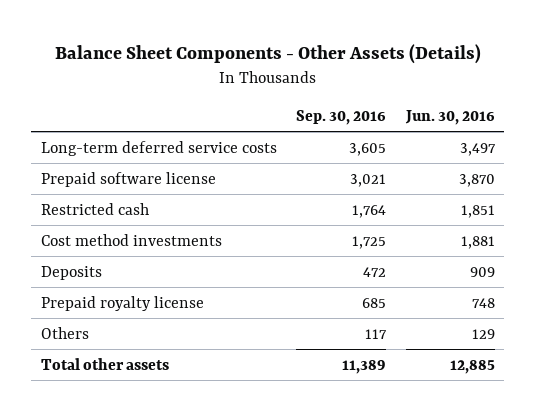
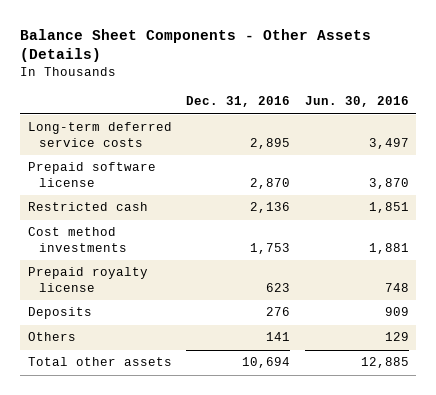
- | Sep. 30, 2016 | Jun. 30, 2016
+ | Dec. 31, 2016 | Jun. 30, 2016
moved down: Deposits | 276 | 909

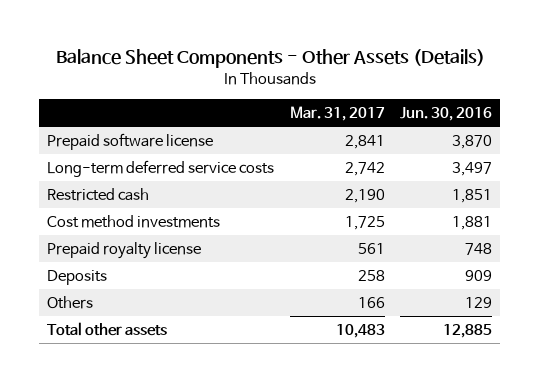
- | Dec. 31, 2016 | Jun. 30, 2016
+ | Mar. 31, 2017 | Jun. 30, 2016
moved down: Long-term deferred service costs | 2,742 | 3,497

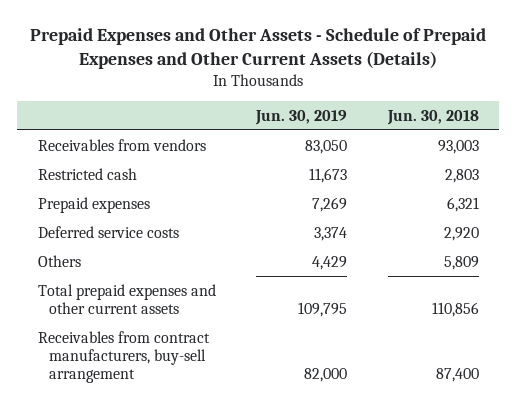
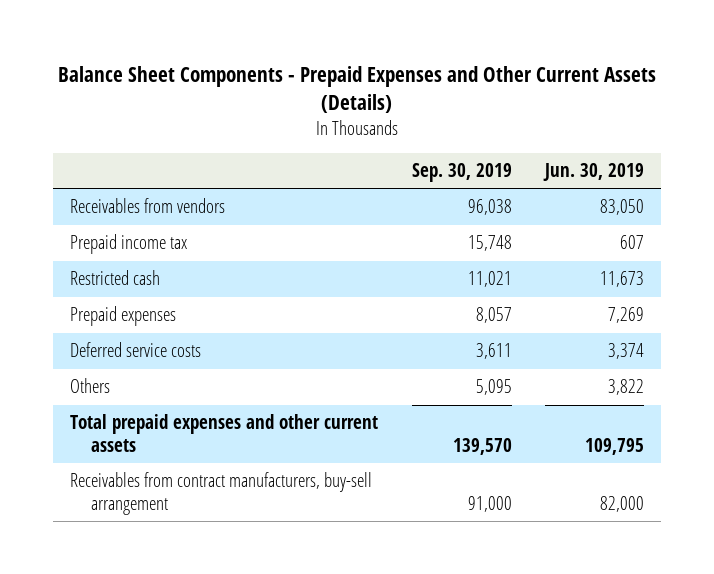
- Prepaid Expenses and Other Assets - Schedule of Prepaid Expenses and Other Current Assets (Details)
+ Balance Sheet Components - Prepaid Expenses and Other Current Assets (Details)
- | Jun. 30, 2019 | Jun. 30, 2018
+ | Sep. 30, 2019 | Jun. 30, 2019
+ Prepaid income tax | 15,748 | 607
- Others | 4,429 | 5,809
+ Others | 5,095 | 3,822

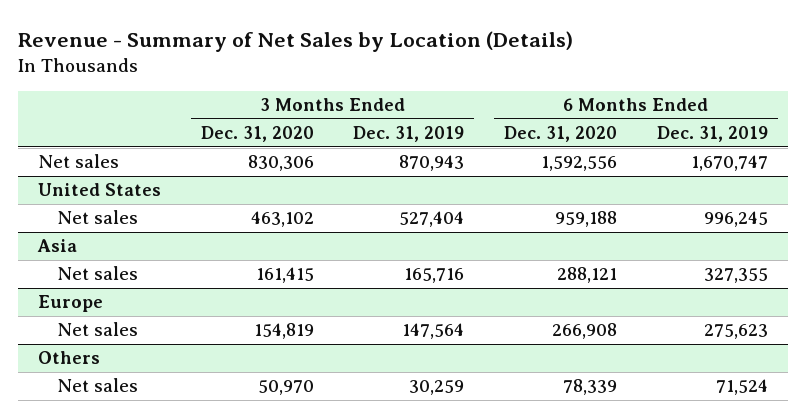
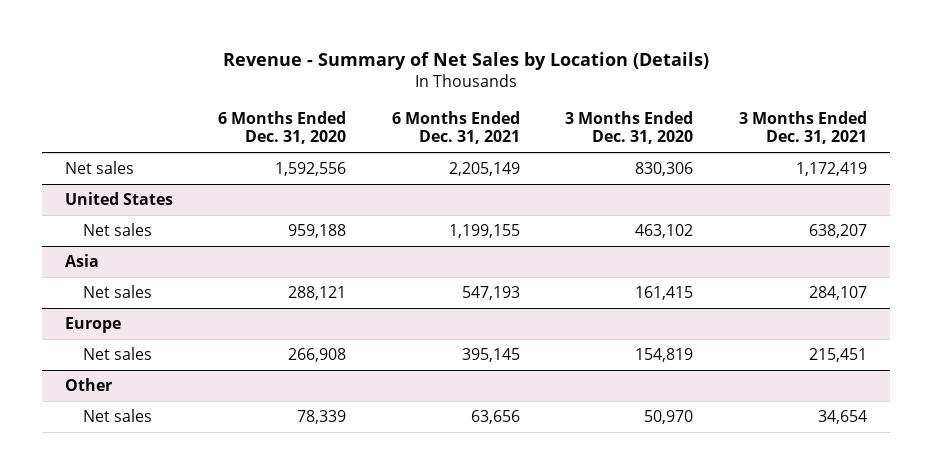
- | 3 Months Ended Dec. 31, 2020 | 3 Months Ended Dec. 31, 2019 | 6 Months Ended Dec. 31, 2020 | 6 Months Ended Dec. 31, 2019
+ | 6 Months Ended Dec. 31, 2020 | 6 Months Ended Dec. 31, 2021 | 3 Months Ended Dec. 31, 2020 | 3 Months Ended Dec. 31, 2021
- Others
+ Other

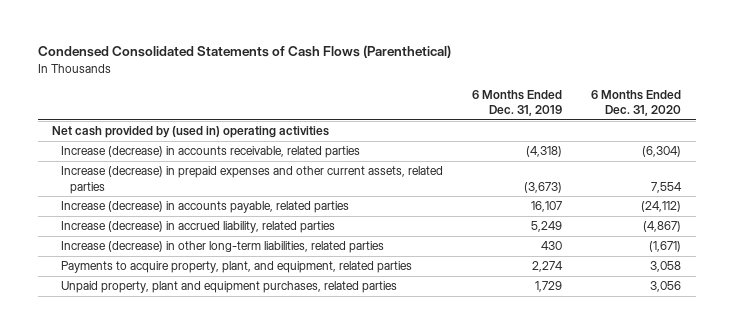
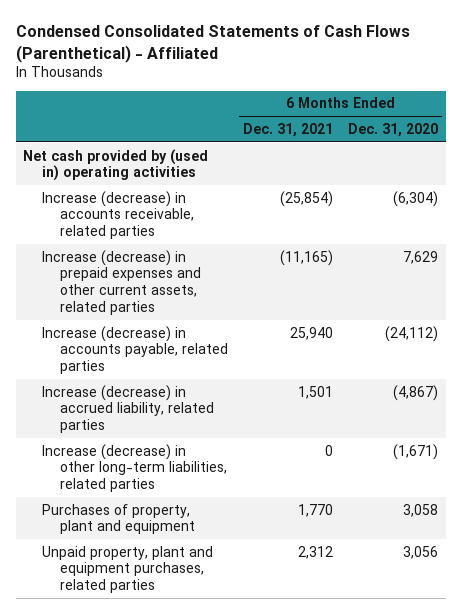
- Condensed Consolidated Statements of Cash Flows (Parenthetical)
+ Condensed Consolidated Statements of Cash Flows (Parenthetical) - Affiliated
- | 6 Months Ended Dec. 31, 2019 | 6 Months Ended Dec. 31, 2020
+ | 6 Months Ended Dec. 31, 2021 | 6 Months Ended Dec. 31, 2020
- Increase (decrease) in prepaid expenses and other current assets, related parties | (3,673) | 7,554
+ Increase (decrease) in prepaid expenses and other current assets, related parties | (11,165) | 7,629
- Payments to acquire property, plant, and equipment, related parties | 2,274 | 3,058
+ Purchases of property, plant and equipment | 1,770 | 3,058

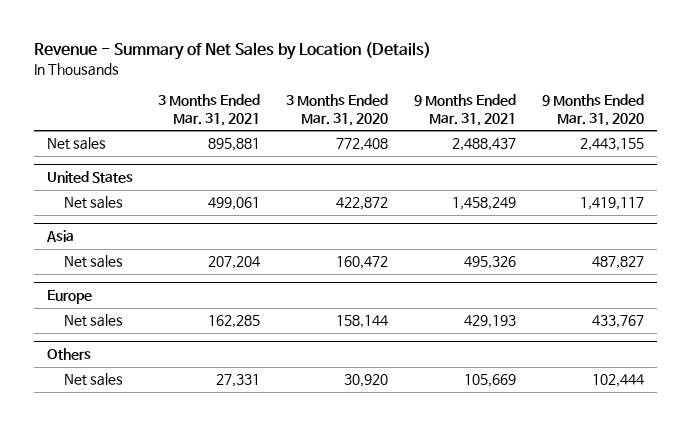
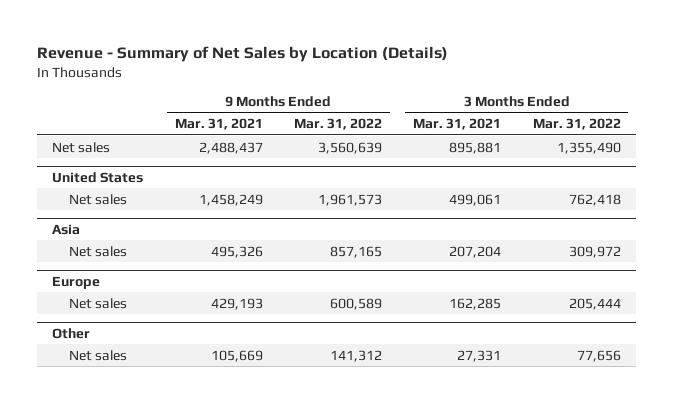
- | 3 Months Ended Mar. 31, 2021 | 3 Months Ended Mar. 31, 2020 | 9 Months Ended Mar. 31, 2021 | 9 Months Ended Mar. 31, 2020
+ | 9 Months Ended Mar. 31, 2021 | 9 Months Ended Mar. 31, 2022 | 3 Months Ended Mar. 31, 2021 | 3 Months Ended Mar. 31, 2022
- Others
+ Other

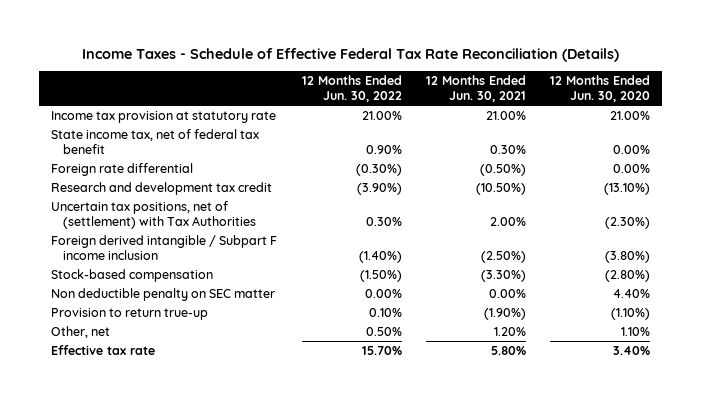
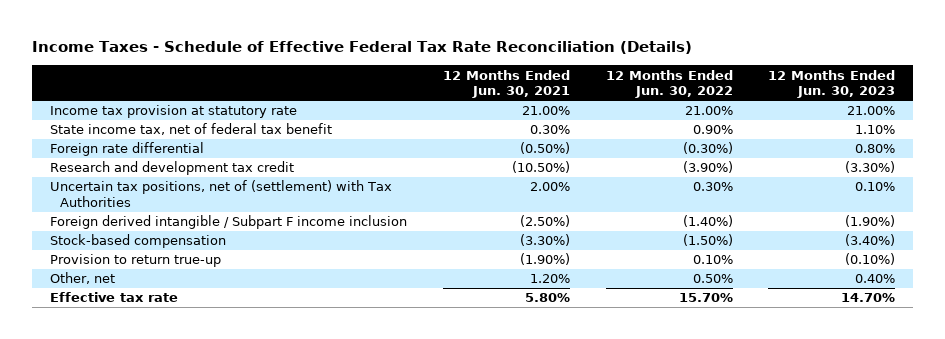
- | 12 Months Ended Jun. 30, 2022 | 12 Months Ended Jun. 30, 2021 | 12 Months Ended Jun. 30, 2020
+ | 12 Months Ended Jun. 30, 2021 | 12 Months Ended Jun. 30, 2022 | 12 Months Ended Jun. 30, 2023
- Non deductible penalty on SEC matter | 0.00% | 0.00% | 4.40%

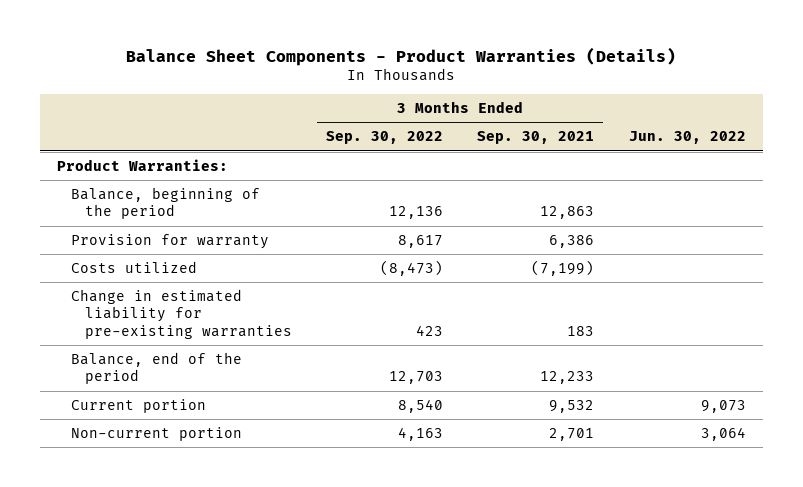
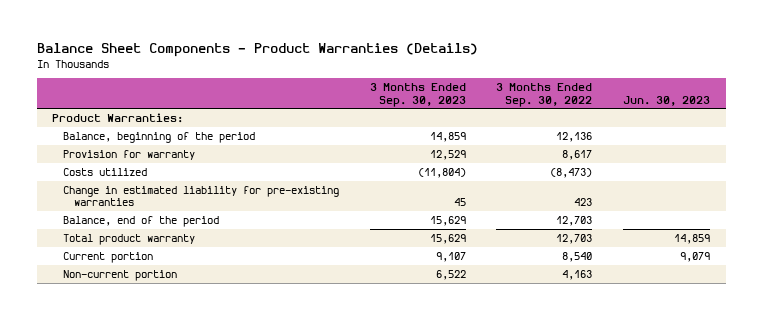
- | 3 Months Ended Sep. 30, 2022 | 3 Months Ended Sep. 30, 2021 | Jun. 30, 2022
+ | 3 Months Ended Sep. 30, 2023 | 3 Months Ended Sep. 30, 2022 | Jun. 30, 2023
+ Total product warranty | 15,629 | 12,703 | 14,859

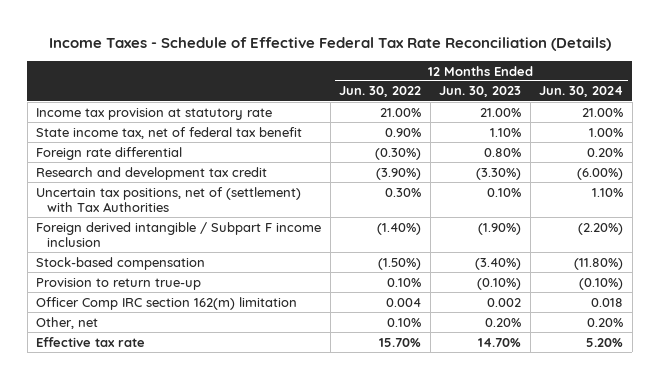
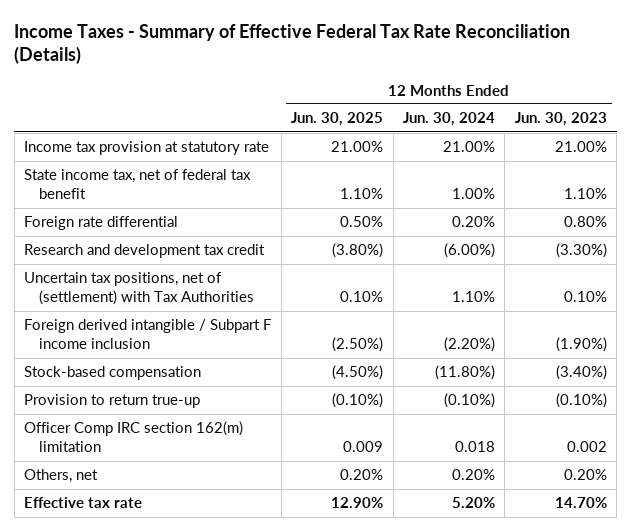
- Income Taxes - Schedule of Effective Federal Tax Rate Reconciliation (Details)
+ Income Taxes - Summary of Effective Federal Tax Rate Reconciliation (Details)
- | 12 Months Ended Jun. 30, 2022 | 12 Months Ended Jun. 30, 2023 | 12 Months Ended Jun. 30, 2024
+ | 12 Months Ended Jun. 30, 2025 | 12 Months Ended Jun. 30, 2024 | 12 Months Ended Jun. 30, 2023
- Other, net | 0.10% | 0.20% | 0.20%
+ Others, net | 0.20% | 0.20% | 0.20%

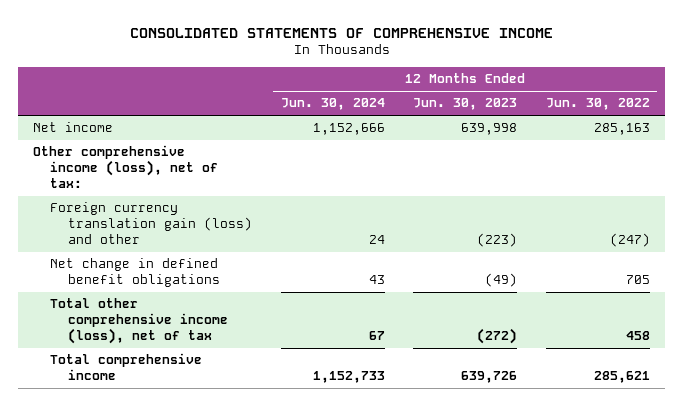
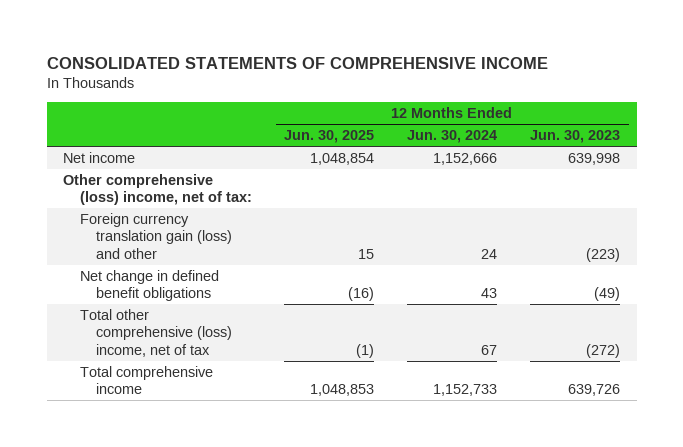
- | 12 Months Ended Jun. 30, 2024 | 12 Months Ended Jun. 30, 2023 | 12 Months Ended Jun. 30, 2022
+ | 12 Months Ended Jun. 30, 2025 | 12 Months Ended Jun. 30, 2024 | 12 Months Ended Jun. 30, 2023
- Other comprehensive income (loss), net of tax:
+ Other comprehensive (loss) income, net of tax:
- Total other comprehensive income (loss), net of tax | 67 | (272) | 458
+ Total other comprehensive (loss) income, net of tax | (1) | 67 | (272)

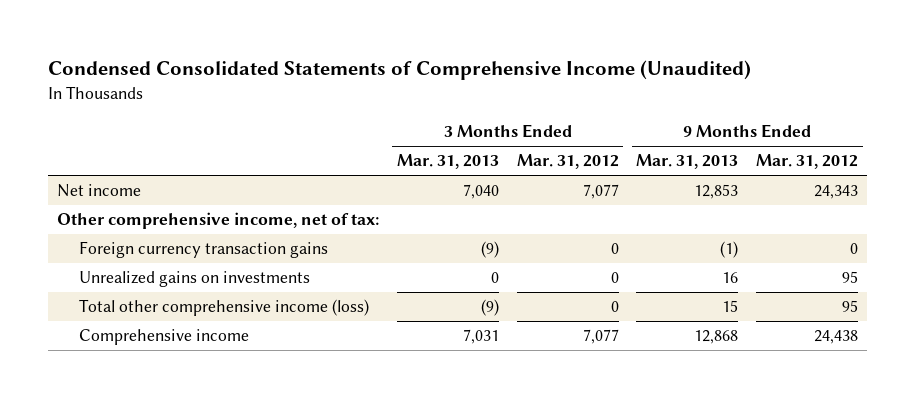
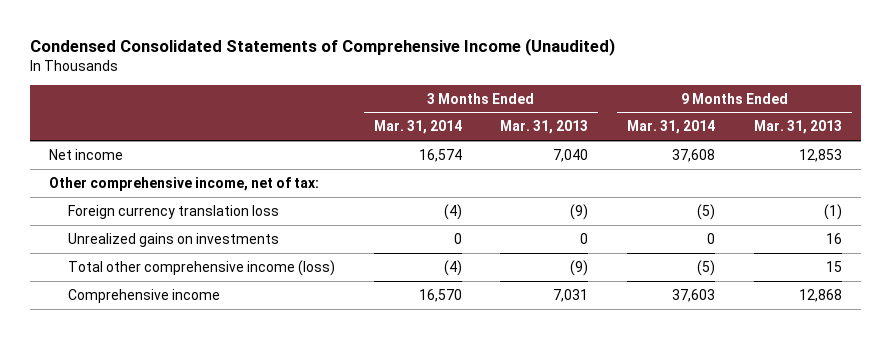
- | 3 Months Ended Mar. 31, 2013 | 3 Months Ended Mar. 31, 2012 | 9 Months Ended Mar. 31, 2013 | 9 Months Ended Mar. 31, 2012
+ | 3 Months Ended Mar. 31, 2014 | 3 Months Ended Mar. 31, 2013 | 9 Months Ended Mar. 31, 2014 | 9 Months Ended Mar. 31, 2013
- Foreign currency transaction gains | (9) | 0 | (1) | 0
+ Foreign currency translation loss | (4) | (9) | (5) | (1)

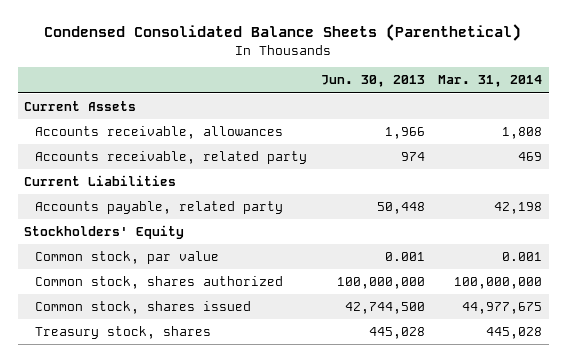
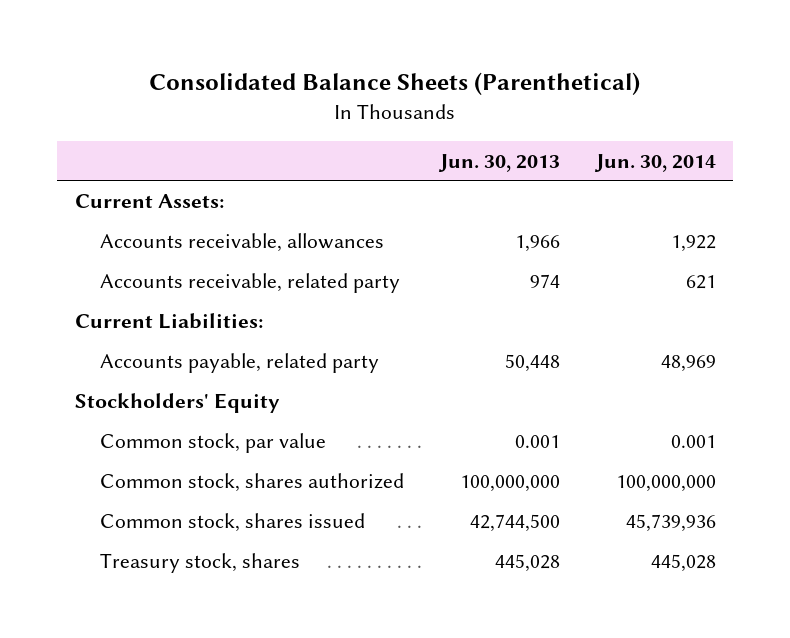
- Condensed Consolidated Balance Sheets (Parenthetical)
+ Consolidated Balance Sheets (Parenthetical)
- | Jun. 30, 2013 | Mar. 31, 2014
+ | Jun. 30, 2013 | Jun. 30, 2014
- Current Assets
+ Current Assets:
- Current Liabilities
+ Current Liabilities:

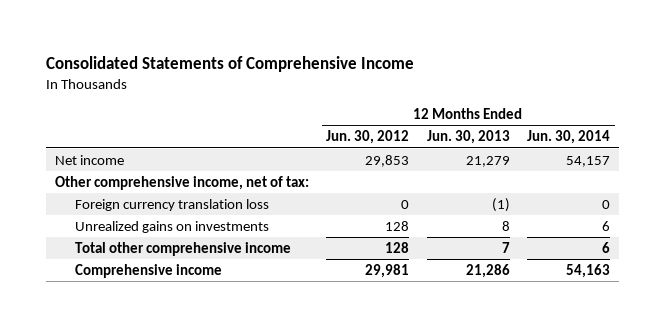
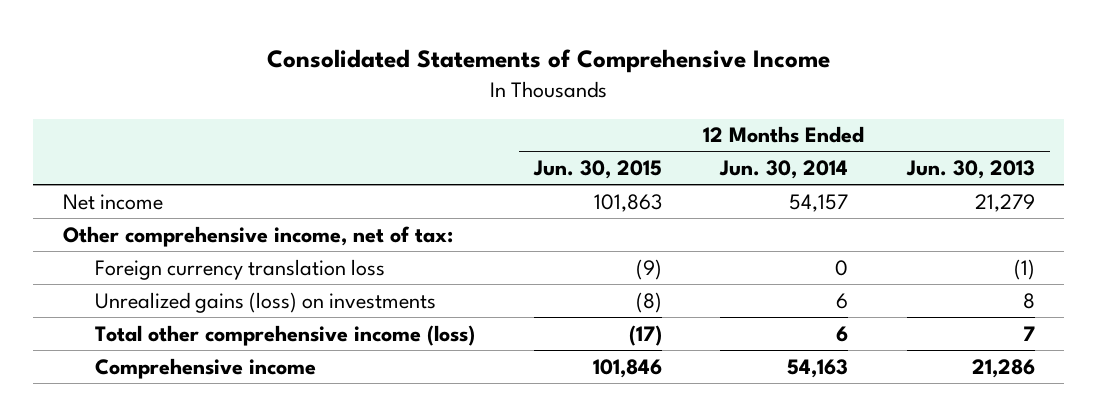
- | 12 Months Ended Jun. 30, 2012 | 12 Months Ended Jun. 30, 2013 | 12 Months Ended Jun. 30, 2014
+ | 12 Months Ended Jun. 30, 2015 | 12 Months Ended Jun. 30, 2014 | 12 Months Ended Jun. 30, 2013
- Unrealized gains on investments | 128 | 8 | 6
- Total other comprehensive income | 128 | 7 | 6
+ Unrealized gains (loss) on investments | (8) | 6 | 8
+ Total other comprehensive income (loss) | (17) | 6 | 7

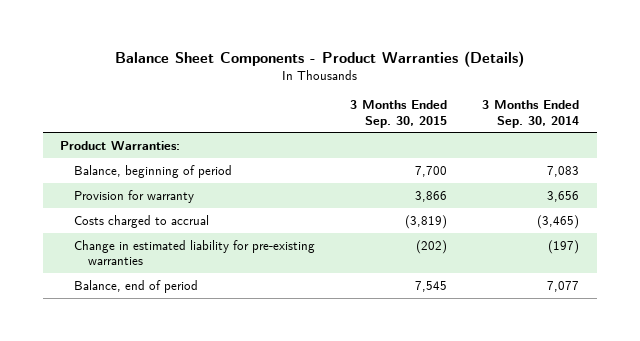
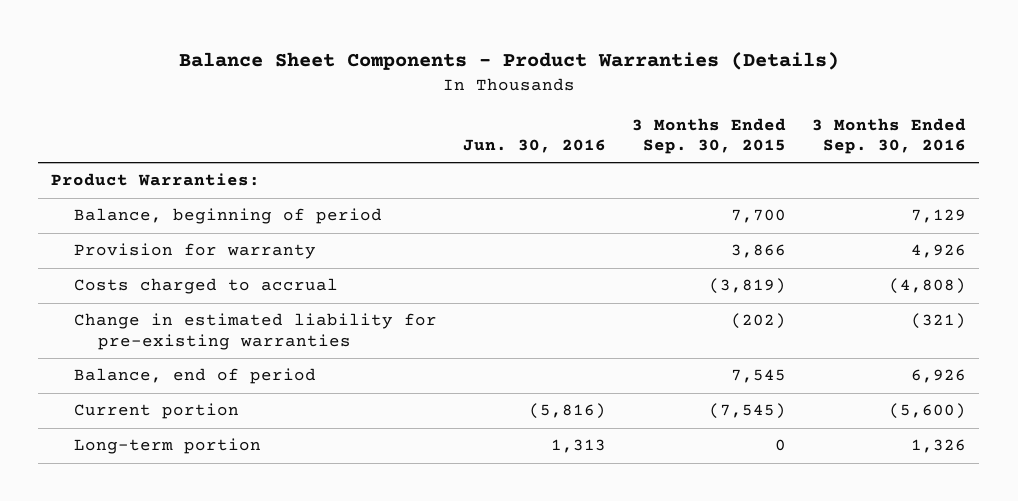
- | 3 Months Ended Sep. 30, 2015 | 3 Months Ended Sep. 30, 2014
+ | Jun. 30, 2016 | 3 Months Ended Sep. 30, 2015 | 3 Months Ended Sep. 30, 2016
+ Current portion | (5,816) | (7,545) | (5,600)
+ Long-term portion | 1,313 | 0 | 1,326

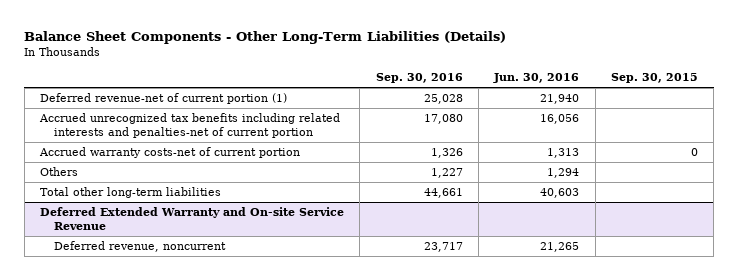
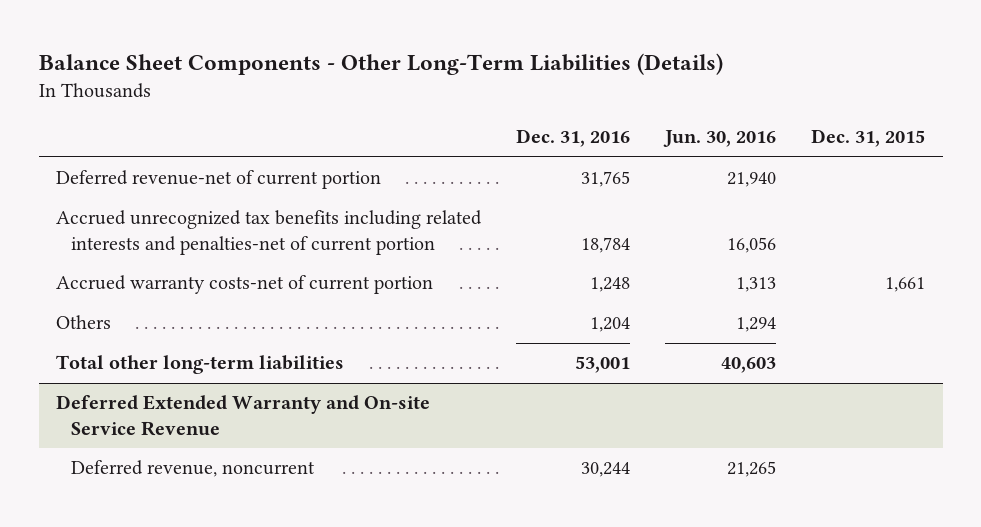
- | Sep. 30, 2016 | Jun. 30, 2016 | Sep. 30, 2015
+ | Dec. 31, 2016 | Jun. 30, 2016 | Dec. 31, 2015
- Deferred revenue-net of current portion (1) | 25,028 | 21,940 |
+ Deferred revenue-net of current portion | 31,765 | 21,940 |

